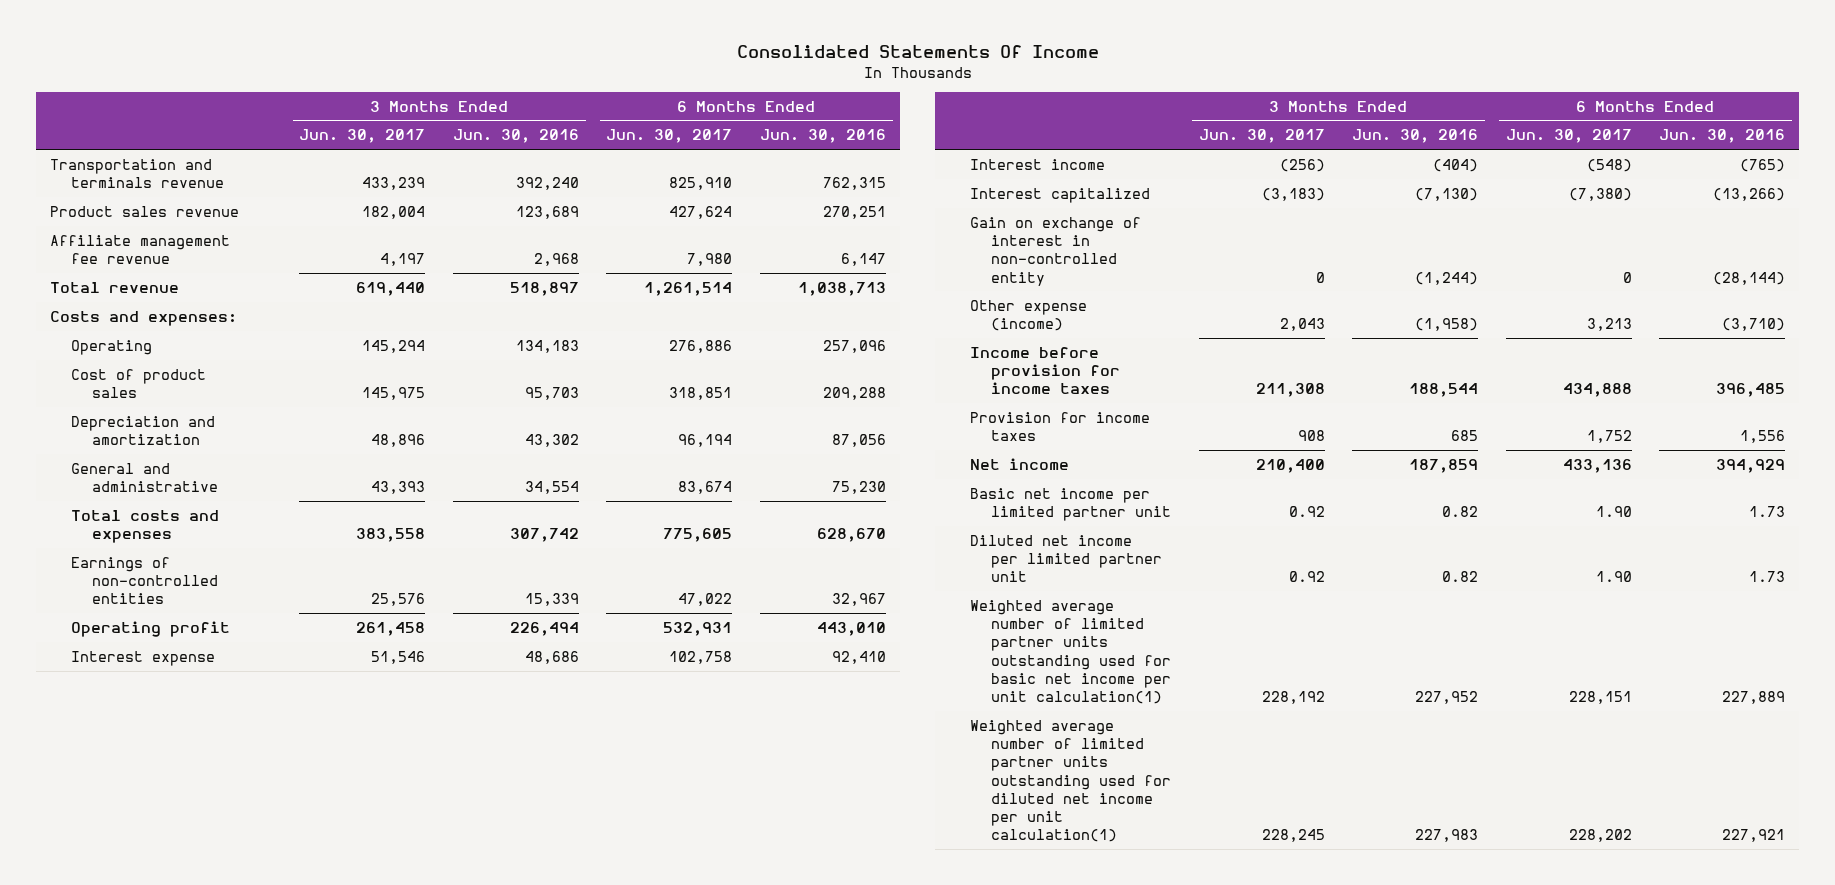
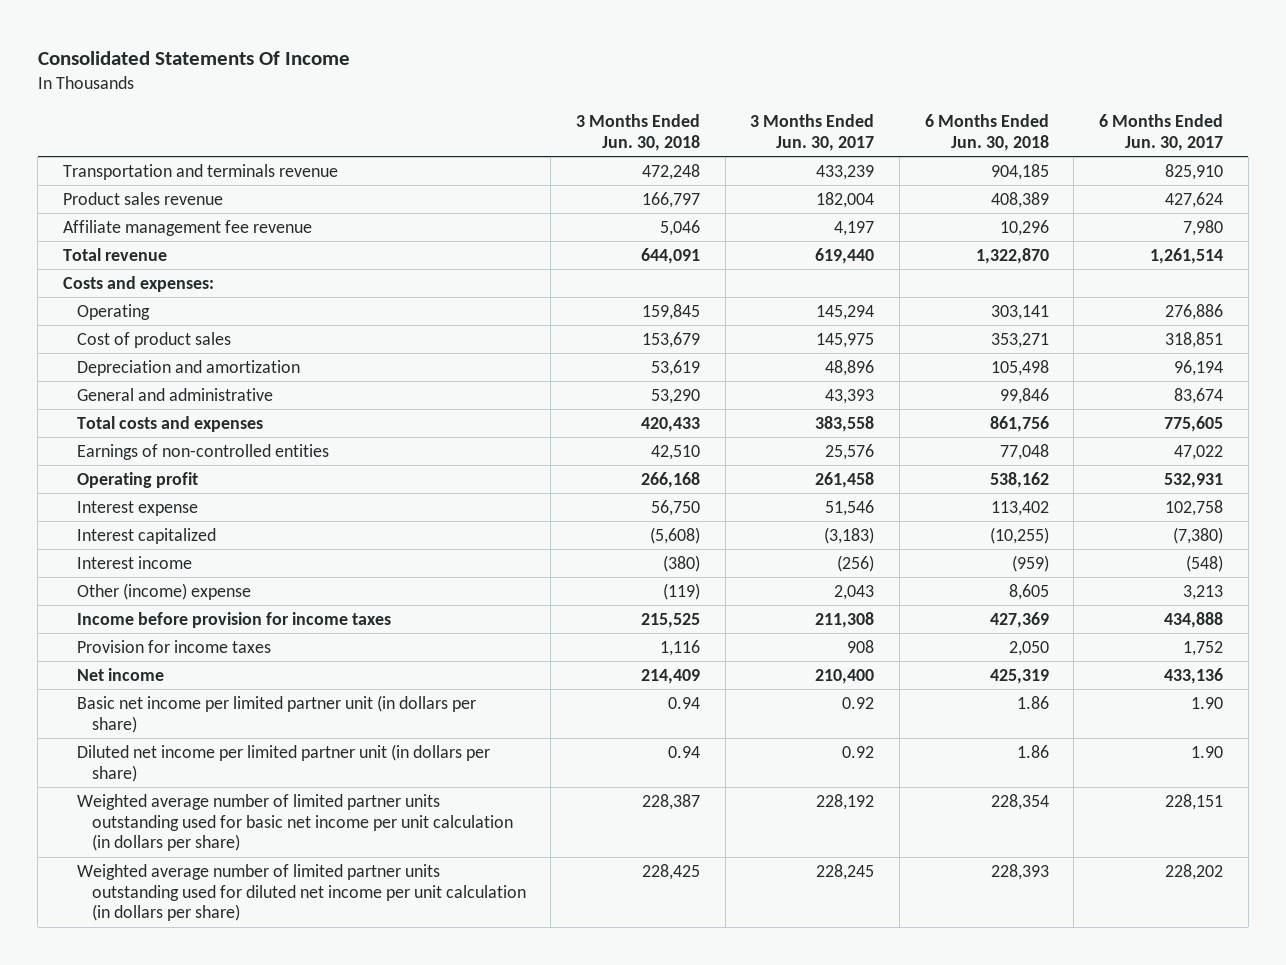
- | 3 Months Ended Jun. 30, 2017 | 3 Months Ended Jun. 30, 2016 | 6 Months Ended Jun. 30, 2017 | 6 Months Ended Jun. 30, 2016
+ | 3 Months Ended Jun. 30, 2018 | 3 Months Ended Jun. 30, 2017 | 6 Months Ended Jun. 30, 2018 | 6 Months Ended Jun. 30, 2017
- Gain on exchange of interest in non-controlled entity | 0 | (1,244) | 0 | (28,144)
- Other expense (income) | 2,043 | (1,958) | 3,213 | (3,710)
moved down: Interest income | (380) | (256) | (959) | (548)
+ Other (income) expense | (119) | 2,043 | 8,605 | 3,213
- Basic net income per limited partner unit | 0.92 | 0.82 | 1.90 | 1.73
- Diluted net income per limited partner unit | 0.92 | 0.82 | 1.90 | 1.73
- Weighted average number of limited partner units outstanding used for basic net income per unit calculation(1) | 228,192 | 227,952 | 228,151 | 227,889
- Weighted average number of limited partner units outstanding used for diluted net income per unit calculation(1) | 228,245 | 227,983 | 228,202 | 227,921
+ Basic net income per limited partner unit (in dollars per share) | 0.94 | 0.92 | 1.86 | 1.90
+ Diluted net income per limited partner unit (in dollars per share) | 0.94 | 0.92 | 1.86 | 1.90
+ Weighted average number of limited partner units outstanding used for basic net income per unit calculation (in dollars per share) | 228,387 | 228,192 | 228,354 | 228,151
+ Weighted average number of limited partner units outstanding used for diluted net income per unit calculation (in dollars per share) | 228,425 | 228,245 | 228,393 | 228,202

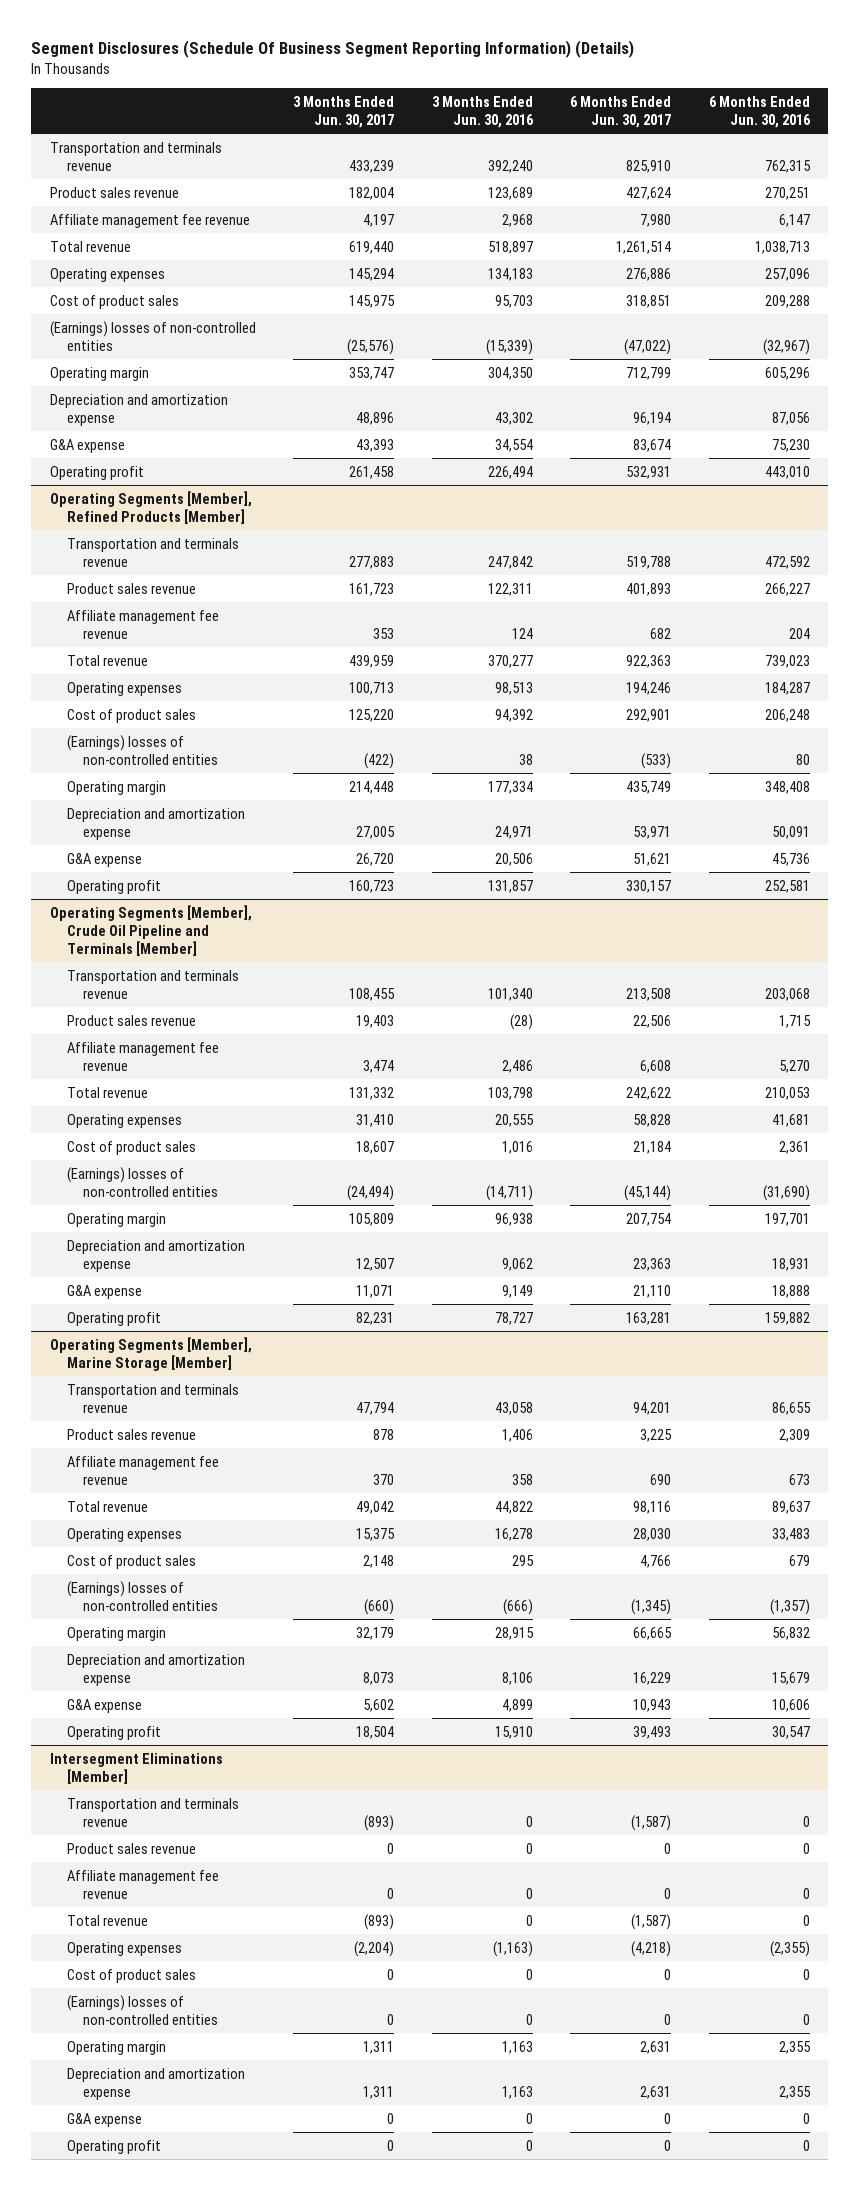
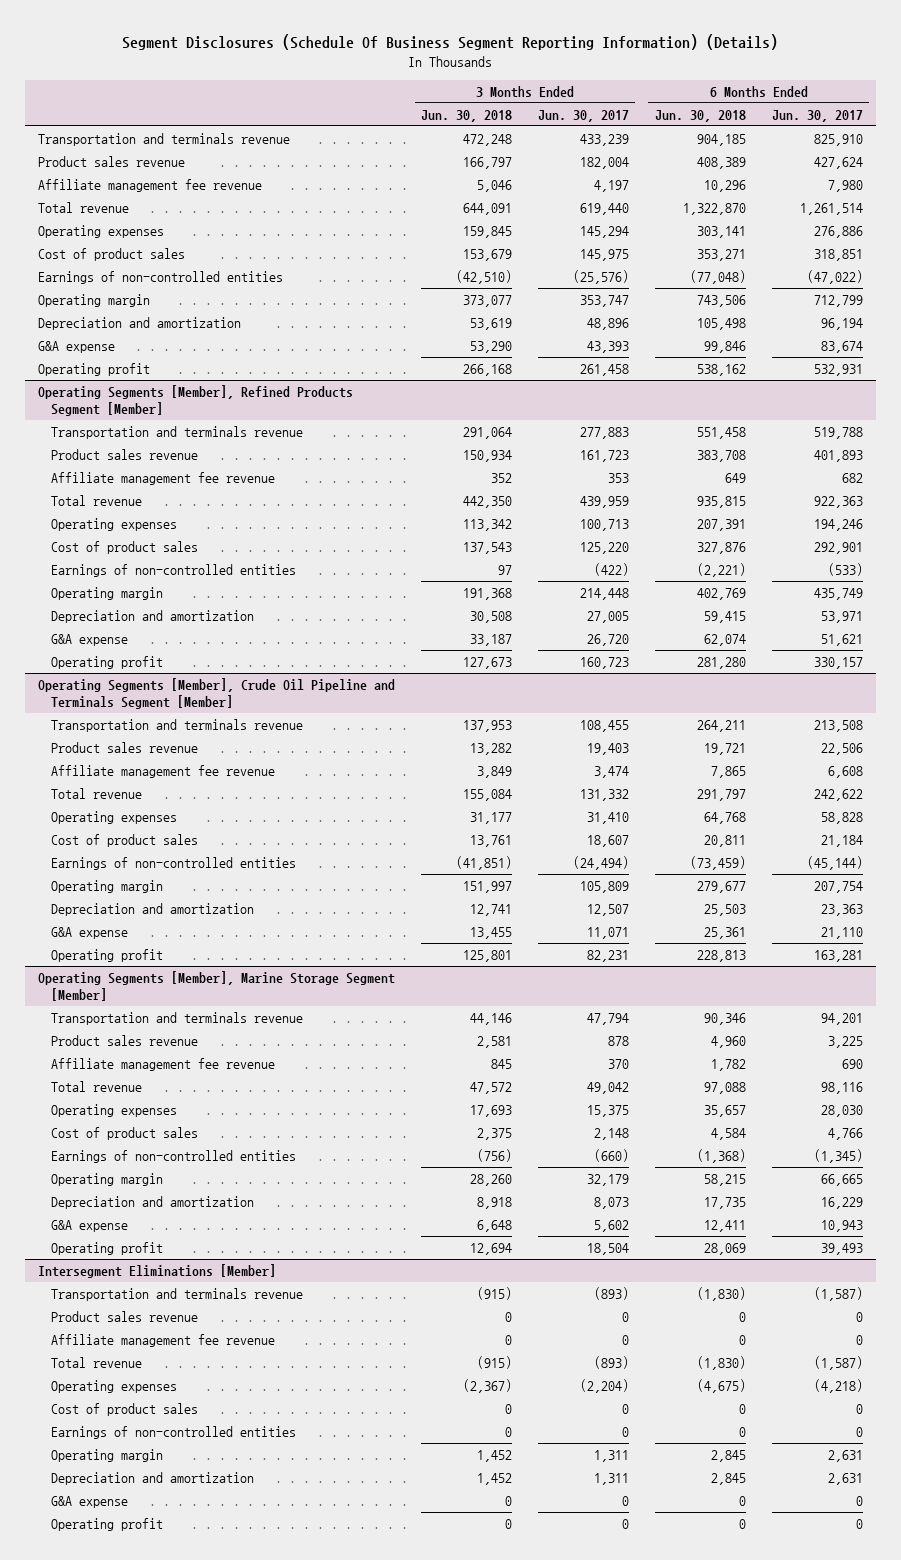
- | 3 Months Ended Jun. 30, 2017 | 3 Months Ended Jun. 30, 2016 | 6 Months Ended Jun. 30, 2017 | 6 Months Ended Jun. 30, 2016
+ | 3 Months Ended Jun. 30, 2018 | 3 Months Ended Jun. 30, 2017 | 6 Months Ended Jun. 30, 2018 | 6 Months Ended Jun. 30, 2017
- (Earnings) losses of non-controlled entities | (25,576) | (15,339) | (47,022) | (32,967)
+ Earnings of non-controlled entities | (42,510) | (25,576) | (77,048) | (47,022)
- Depreciation and amortization expense | 48,896 | 43,302 | 96,194 | 87,056
+ Depreciation and amortization | 53,619 | 48,896 | 105,498 | 96,194
- Operating Segments [Member], Refined Products [Member]
+ Operating Segments [Member], Refined Products Segment [Member]
- (Earnings) losses of non-controlled entities | (422) | 38 | (533) | 80
+ Earnings of non-controlled entities | 97 | (422) | (2,221) | (533)
- Depreciation and amortization expense | 27,005 | 24,971 | 53,971 | 50,091
+ Depreciation and amortization | 30,508 | 27,005 | 59,415 | 53,971
- Operating Segments [Member], Crude Oil Pipeline and Terminals [Member]
+ Operating Segments [Member], Crude Oil Pipeline and Terminals Segment [Member]
- (Earnings) losses of non-controlled entities | (24,494) | (14,711) | (45,144) | (31,690)
+ Earnings of non-controlled entities | (41,851) | (24,494) | (73,459) | (45,144)
- Depreciation and amortization expense | 12,507 | 9,062 | 23,363 | 18,931
+ Depreciation and amortization | 12,741 | 12,507 | 25,503 | 23,363
- Operating Segments [Member], Marine Storage [Member]
+ Operating Segments [Member], Marine Storage Segment [Member]
- (Earnings) losses of non-controlled entities | (660) | (666) | (1,345) | (1,357)
+ Earnings of non-controlled entities | (756) | (660) | (1,368) | (1,345)
- Depreciation and amortization expense | 8,073 | 8,106 | 16,229 | 15,679
+ Depreciation and amortization | 8,918 | 8,073 | 17,735 | 16,229
@ Intersegment Eliminations [Member]
- (Earnings) losses of non-controlled entities | 0 | 0 | 0 | 0
+ Earnings of non-controlled entities | 0 | 0 | 0 | 0
- Depreciation and amortization expense | 1,311 | 1,163 | 2,631 | 2,355
+ Depreciation and amortization | 1,452 | 1,311 | 2,845 | 2,631

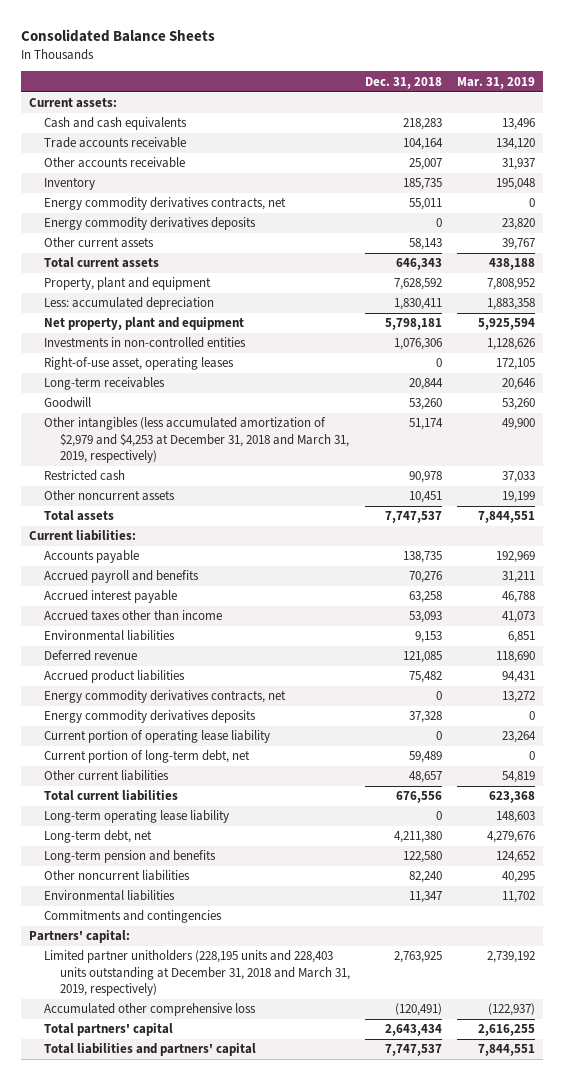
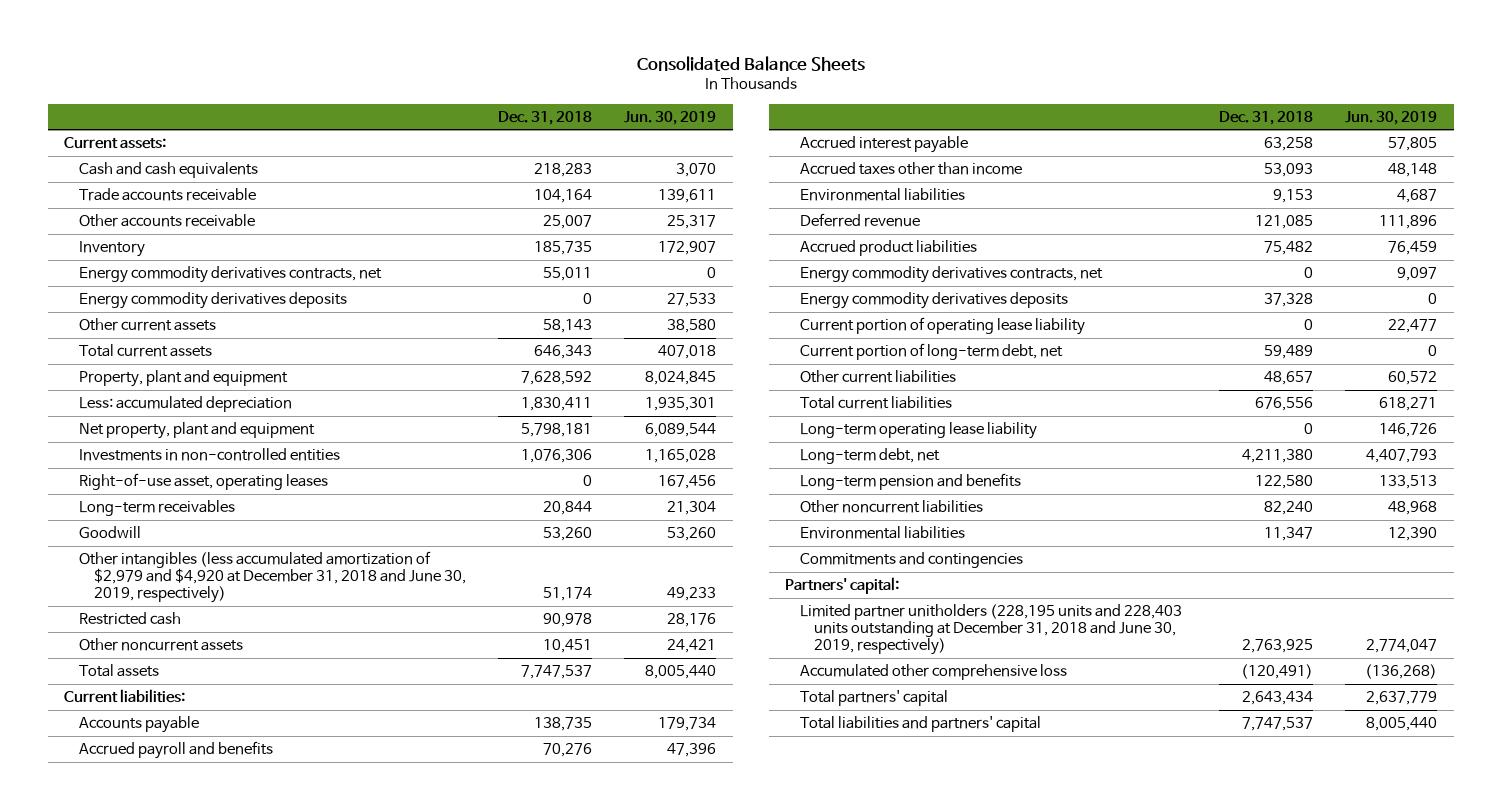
- | Dec. 31, 2018 | Mar. 31, 2019
+ | Dec. 31, 2018 | Jun. 30, 2019
- Other intangibles (less accumulated amortization of $2,979 and $4,253 at December 31, 2018 and March 31, 2019, respectively) | 51,174 | 49,900
+ Other intangibles (less accumulated amortization of $2,979 and $4,920 at December 31, 2018 and June 30, 2019, respectively) | 51,174 | 49,233
- Limited partner unitholders (228,195 units and 228,403 units outstanding at December 31, 2018 and March 31, 2019, respectively) | 2,763,925 | 2,739,192
+ Limited partner unitholders (228,195 units and 228,403 units outstanding at December 31, 2018 and June 30, 2019, respectively) | 2,763,925 | 2,774,047

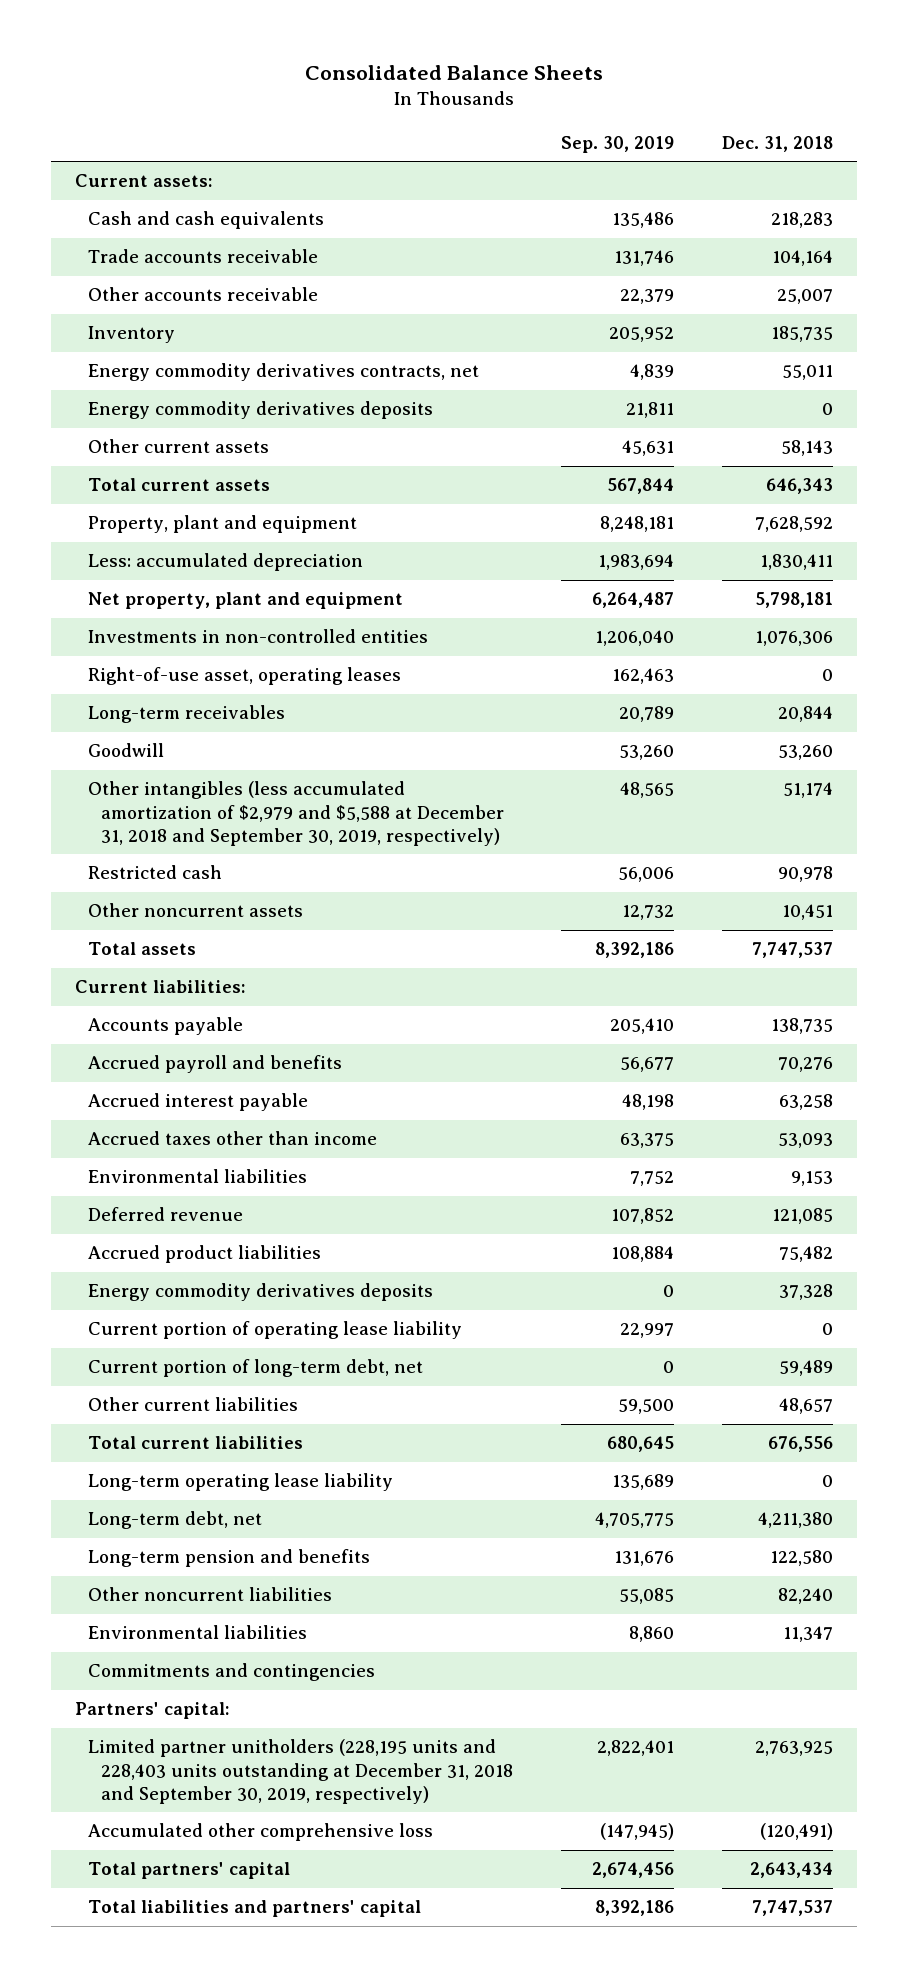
- | Dec. 31, 2018 | Jun. 30, 2019
+ | Sep. 30, 2019 | Dec. 31, 2018
- Other intangibles (less accumulated amortization of $2,979 and $4,920 at December 31, 2018 and June 30, 2019, respectively) | 51,174 | 49,233
+ Other intangibles (less accumulated amortization of $2,979 and $5,588 at December 31, 2018 and September 30, 2019, respectively) | 48,565 | 51,174
- Energy commodity derivatives contracts, net | 0 | 9,097
- Limited partner unitholders (228,195 units and 228,403 units outstanding at December 31, 2018 and June 30, 2019, respectively) | 2,763,925 | 2,774,047
+ Limited partner unitholders (228,195 units and 228,403 units outstanding at December 31, 2018 and September 30, 2019, respectively) | 2,822,401 | 2,763,925

